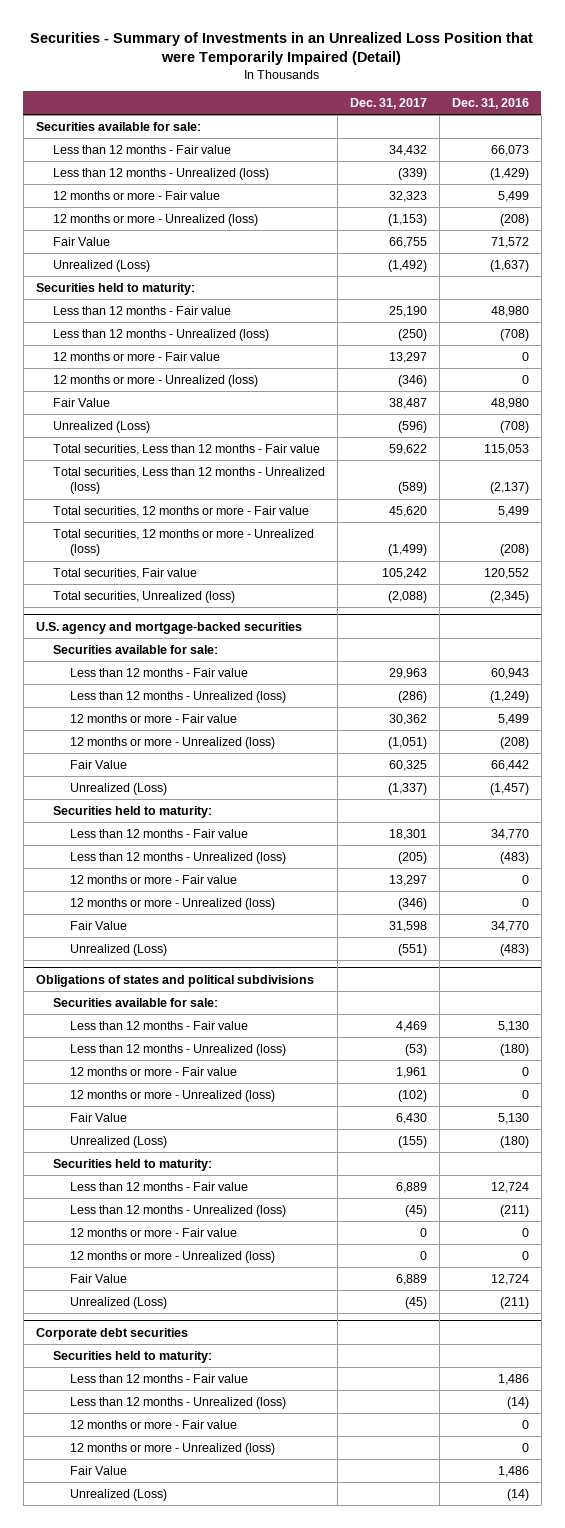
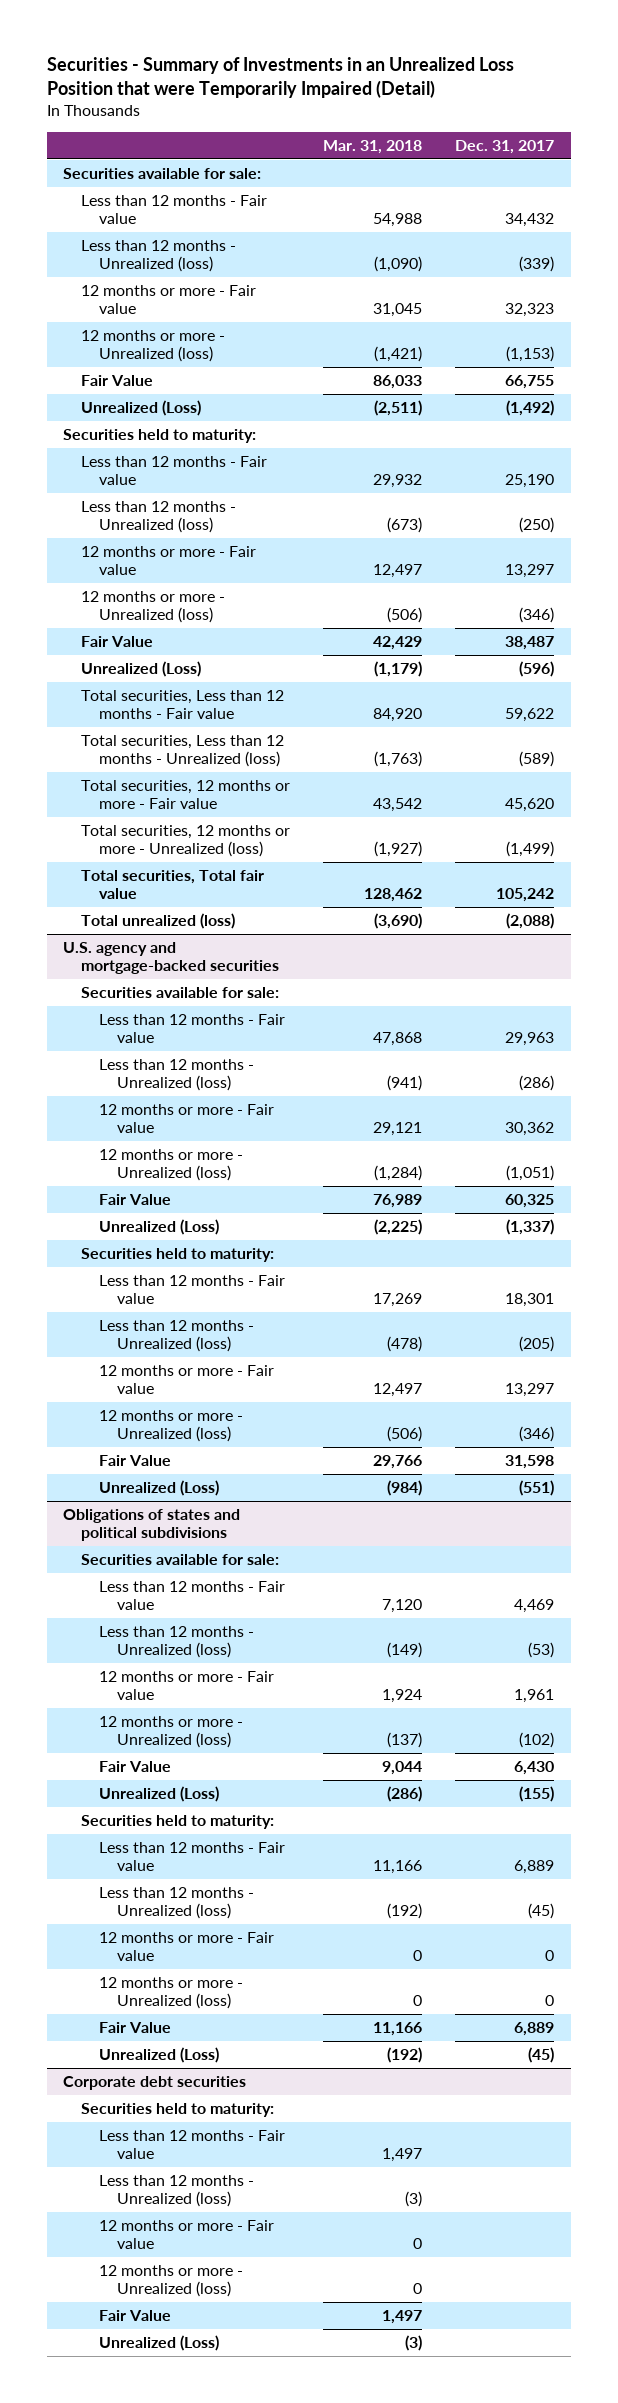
- | Dec. 31, 2017 | Dec. 31, 2016
+ | Mar. 31, 2018 | Dec. 31, 2017
- Total securities, Fair value | 105,242 | 120,552
- Total securities, Unrealized (loss) | (2,088) | (2,345)
+ Total securities, Total fair value | 128,462 | 105,242
+ Total unrealized (loss) | (3,690) | (2,088)

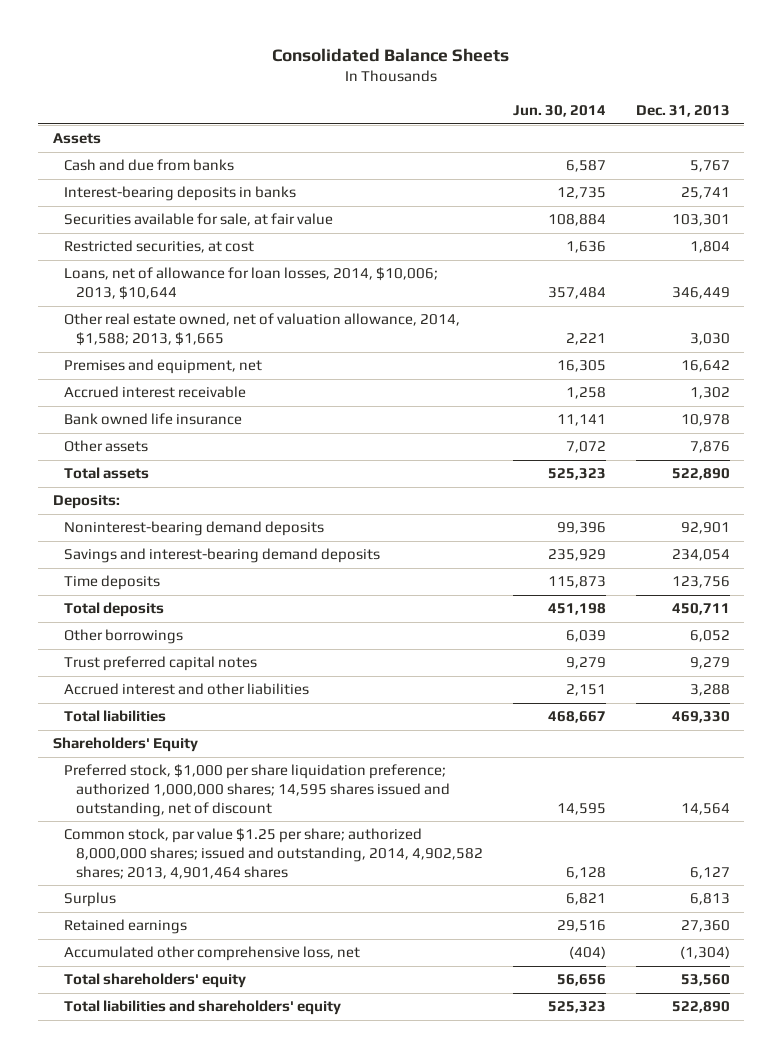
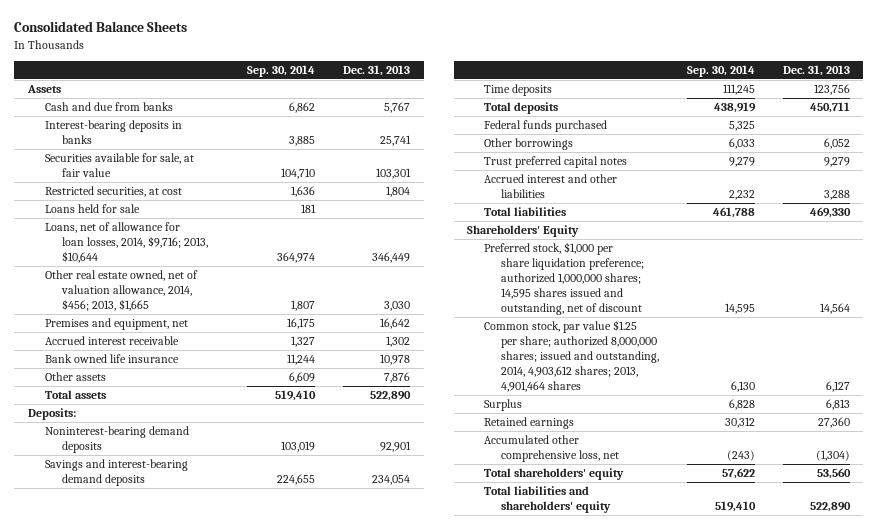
- | Jun. 30, 2014 | Dec. 31, 2013
+ | Sep. 30, 2014 | Dec. 31, 2013
- Loans, net of allowance for loan losses, 2014, $10,006; 2013, $10,644 | 357,484 | 346,449
- Other real estate owned, net of valuation allowance, 2014, $1,588; 2013, $1,665 | 2,221 | 3,030
+ Loans held for sale | 181 |
+ Loans, net of allowance for loan losses, 2014, $9,716; 2013, $10,644 | 364,974 | 346,449
+ Other real estate owned, net of valuation allowance, 2014, $456; 2013, $1,665 | 1,807 | 3,030
+ Federal funds purchased | 5,325 |
- Common stock, par value $1.25 per share; authorized 8,000,000 shares; issued and outstanding, 2014, 4,902,582 shares; 2013, 4,901,464 shares | 6,128 | 6,127
+ Common stock, par value $1.25 per share; authorized 8,000,000 shares; issued and outstanding, 2014, 4,903,612 shares; 2013, 4,901,464 shares | 6,130 | 6,127

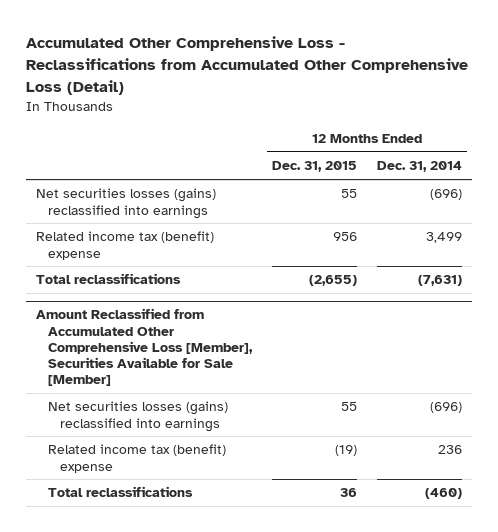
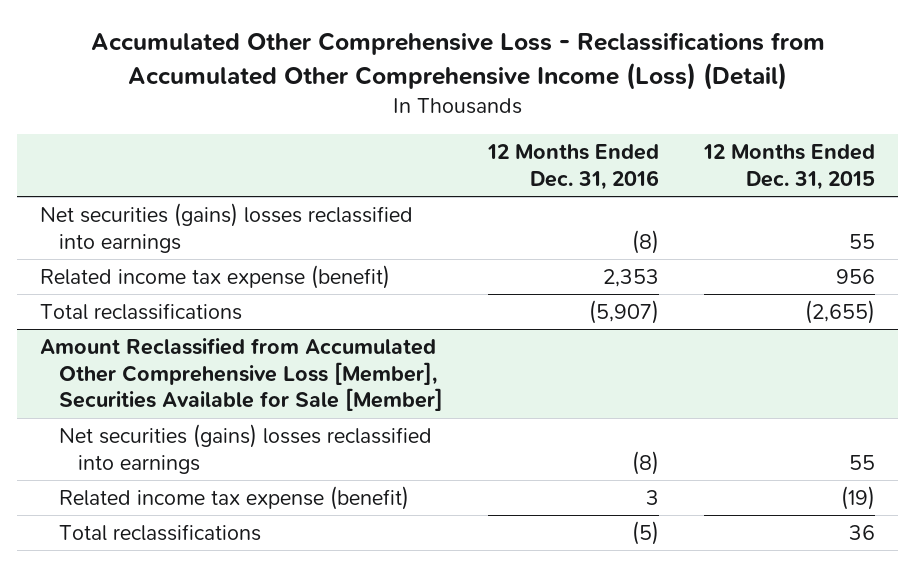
- Accumulated Other Comprehensive Loss - Reclassifications from Accumulated Other Comprehensive Loss (Detail)
+ Accumulated Other Comprehensive Loss - Reclassifications from Accumulated Other Comprehensive Income (Loss) (Detail)
- | 12 Months Ended Dec. 31, 2015 | 12 Months Ended Dec. 31, 2014
+ | 12 Months Ended Dec. 31, 2016 | 12 Months Ended Dec. 31, 2015
- Net securities losses (gains) reclassified into earnings | 55 | (696)
- Related income tax (benefit) expense | 956 | 3,499
+ Net securities (gains) losses reclassified into earnings | (8) | 55
+ Related income tax expense (benefit) | 2,353 | 956
@ Amount Reclassified from Accumulated Other Comprehensive Loss [Member], Securities Available for Sale [Member]
- Net securities losses (gains) reclassified into earnings | 55 | (696)
- Related income tax (benefit) expense | (19) | 236
+ Net securities (gains) losses reclassified into earnings | (8) | 55
+ Related income tax expense (benefit) | 3 | (19)

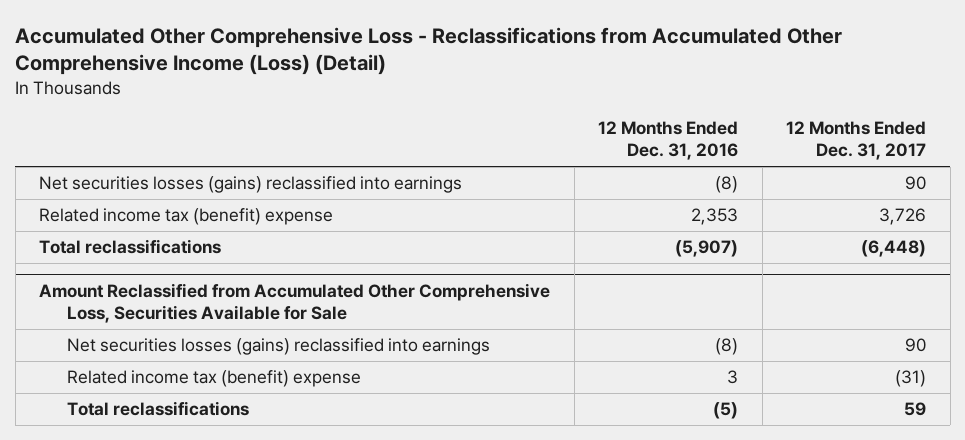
- | 12 Months Ended Dec. 31, 2016 | 12 Months Ended Dec. 31, 2015
+ | 12 Months Ended Dec. 31, 2016 | 12 Months Ended Dec. 31, 2017
- Net securities (gains) losses reclassified into earnings | (8) | 55
- Related income tax expense (benefit) | 2,353 | 956
+ Net securities losses (gains) reclassified into earnings | (8) | 90
+ Related income tax (benefit) expense | 2,353 | 3,726
- Amount Reclassified from Accumulated Other Comprehensive Loss [Member], Securities Available for Sale [Member]
- Net securities (gains) losses reclassified into earnings | (8) | 55
- Related income tax expense (benefit) | 3 | (19)
+ Amount Reclassified from Accumulated Other Comprehensive Loss, Securities Available for Sale
+ Net securities losses (gains) reclassified into earnings | (8) | 90
+ Related income tax (benefit) expense | 3 | (31)

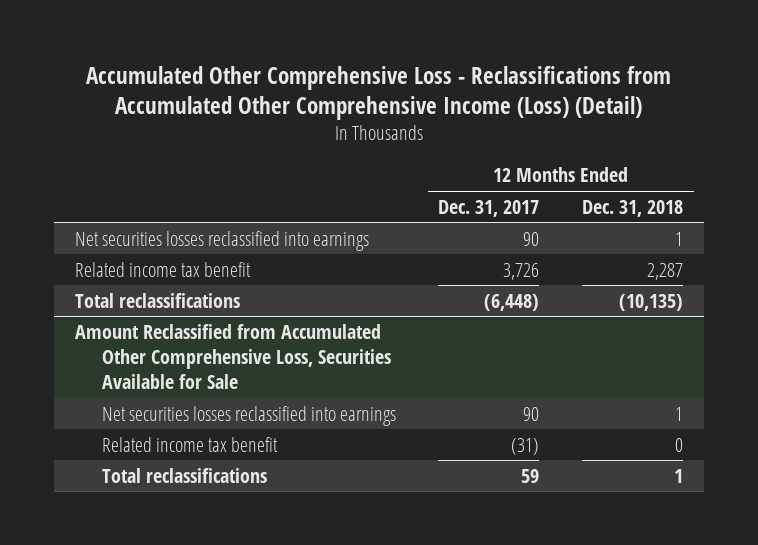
- | 12 Months Ended Dec. 31, 2016 | 12 Months Ended Dec. 31, 2017
+ | 12 Months Ended Dec. 31, 2017 | 12 Months Ended Dec. 31, 2018
- Net securities losses (gains) reclassified into earnings | (8) | 90
- Related income tax (benefit) expense | 2,353 | 3,726
+ Net securities losses reclassified into earnings | 90 | 1
+ Related income tax benefit | 3,726 | 2,287
@ Amount Reclassified from Accumulated Other Comprehensive Loss, Securities Available for Sale
- Net securities losses (gains) reclassified into earnings | (8) | 90
- Related income tax (benefit) expense | 3 | (31)
+ Net securities losses reclassified into earnings | 90 | 1
+ Related income tax benefit | (31) | 0

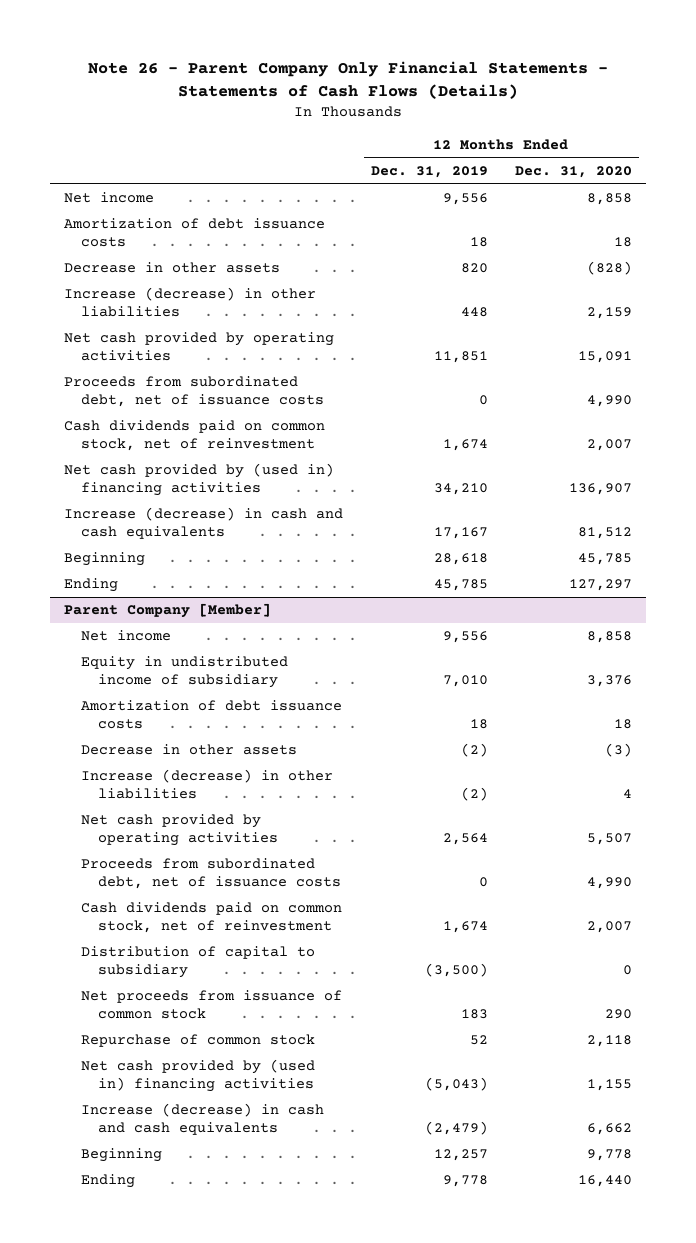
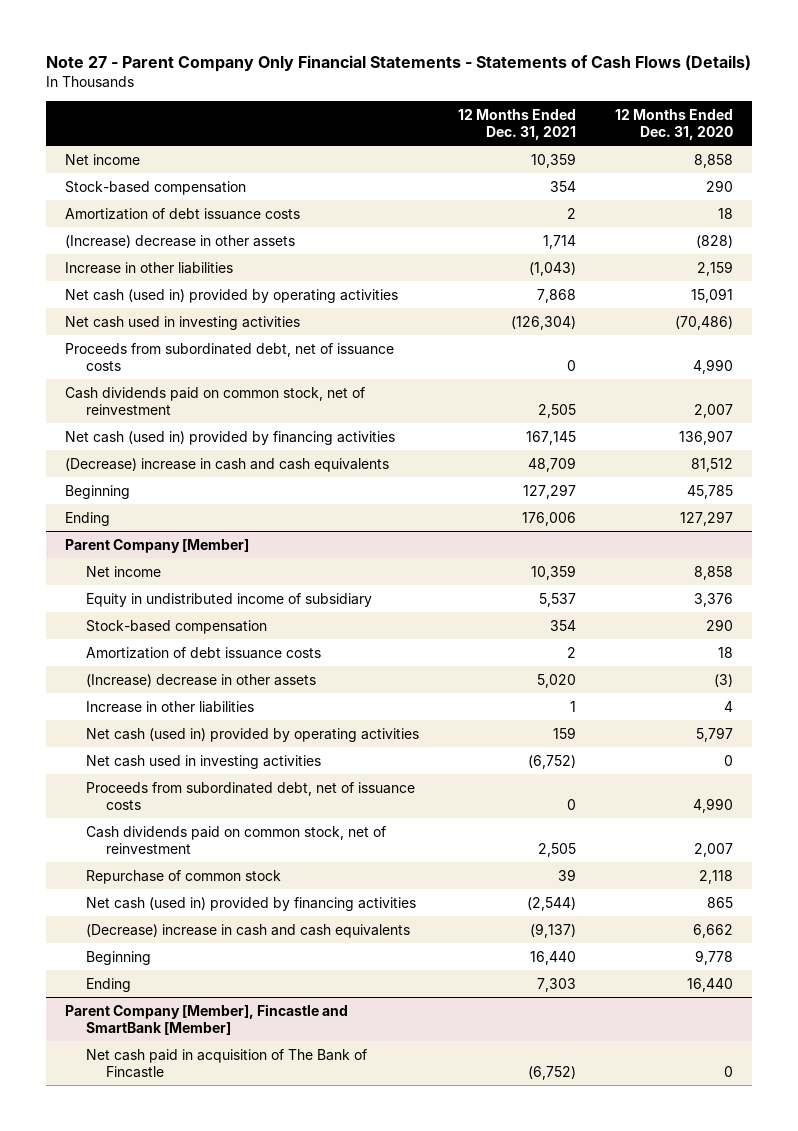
- Note 26 - Parent Company Only Financial Statements - Statements of Cash Flows (Details)
+ Note 27 - Parent Company Only Financial Statements - Statements of Cash Flows (Details)
- | 12 Months Ended Dec. 31, 2019 | 12 Months Ended Dec. 31, 2020
+ | 12 Months Ended Dec. 31, 2021 | 12 Months Ended Dec. 31, 2020
+ Stock-based compensation | 354 | 290
- Decrease in other assets | 820 | (828)
- Increase (decrease) in other liabilities | 448 | 2,159
- Net cash provided by operating activities | 11,851 | 15,091
+ (Increase) decrease in other assets | 1,714 | (828)
+ Increase in other liabilities | (1,043) | 2,159
+ Net cash (used in) provided by operating activities | 7,868 | 15,091
+ Net cash used in investing activities | (126,304) | (70,486)
- Net cash provided by (used in) financing activities | 34,210 | 136,907
- Increase (decrease) in cash and cash equivalents | 17,167 | 81,512
+ Net cash (used in) provided by financing activities | 167,145 | 136,907
+ (Decrease) increase in cash and cash equivalents | 48,709 | 81,512
@ Parent Company [Member]
+ Stock-based compensation | 354 | 290
- Decrease in other assets | (2) | (3)
- Increase (decrease) in other liabilities | (2) | 4
- Net cash provided by operating activities | 2,564 | 5,507
+ (Increase) decrease in other assets | 5,020 | (3)
+ Increase in other liabilities | 1 | 4
+ Net cash (used in) provided by operating activities | 159 | 5,797
+ Net cash used in investing activities | (6,752) | 0
- Distribution of capital to subsidiary | (3,500) | 0
- Net proceeds from issuance of common stock | 183 | 290
- Net cash provided by (used in) financing activities | (5,043) | 1,155
- Increase (decrease) in cash and cash equivalents | (2,479) | 6,662
+ Net cash (used in) provided by financing activities | (2,544) | 865
+ (Decrease) increase in cash and cash equivalents | (9,137) | 6,662
+ Parent Company [Member], Fincastle and SmartBank [Member]
+ Net cash paid in acquisition of The Bank of Fincastle | (6,752) | 0

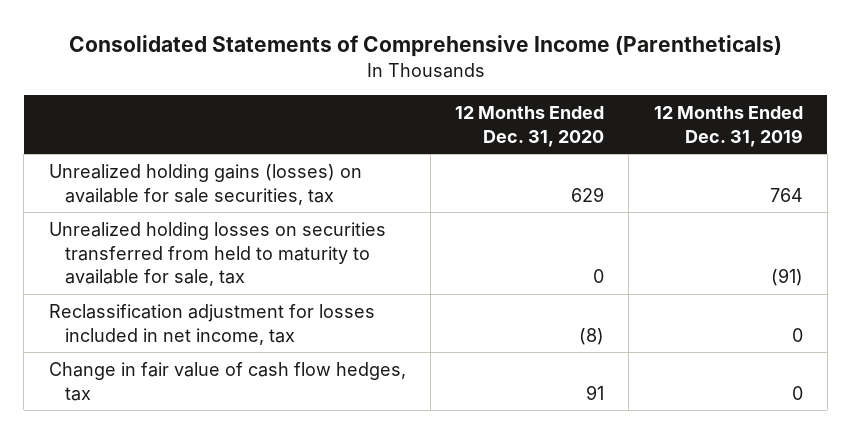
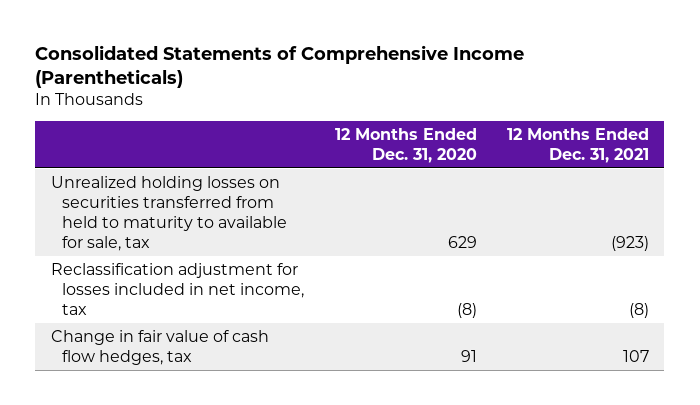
- | 12 Months Ended Dec. 31, 2020 | 12 Months Ended Dec. 31, 2019
+ | 12 Months Ended Dec. 31, 2020 | 12 Months Ended Dec. 31, 2021
- Unrealized holding gains (losses) on available for sale securities, tax | 629 | 764
- Unrealized holding losses on securities transferred from held to maturity to available for sale, tax | 0 | (91)
+ Unrealized holding losses on securities transferred from held to maturity to available for sale, tax | 629 | (923)

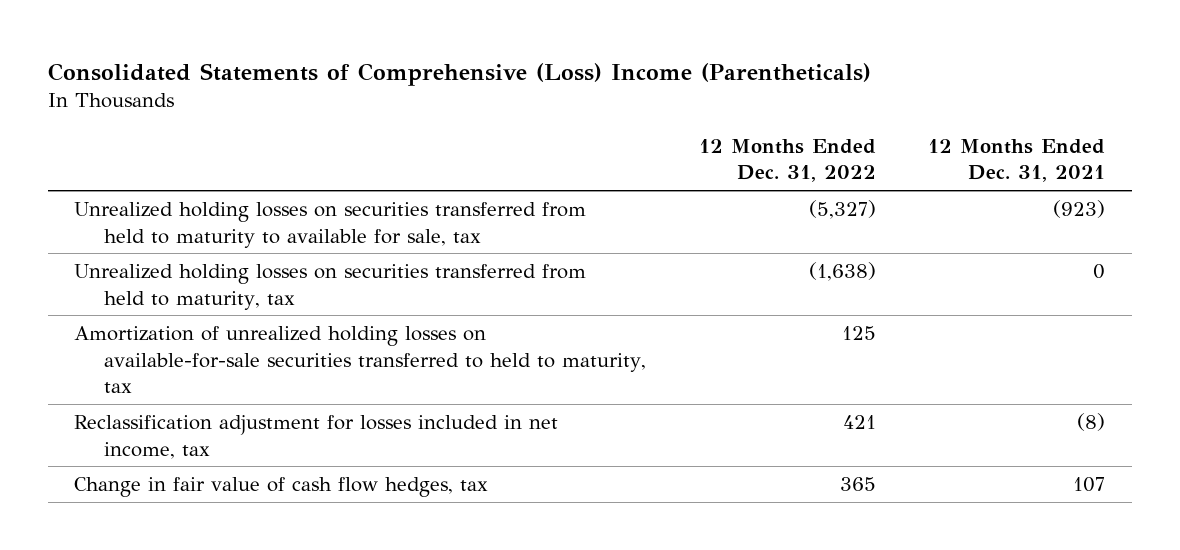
- Consolidated Statements of Comprehensive Income (Parentheticals)
+ Consolidated Statements of Comprehensive (Loss) Income (Parentheticals)
- | 12 Months Ended Dec. 31, 2020 | 12 Months Ended Dec. 31, 2021
+ | 12 Months Ended Dec. 31, 2022 | 12 Months Ended Dec. 31, 2021
+ Unrealized holding losses on securities transferred from held to maturity, tax | (1,638) | 0
+ Amortization of unrealized holding losses on available-for-sale securities transferred to held to maturity, tax | 125 |

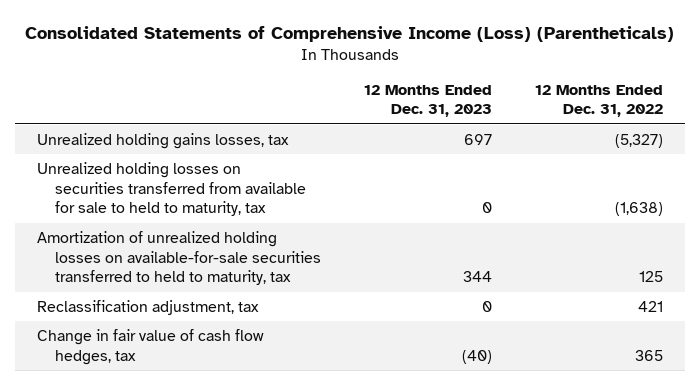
- Consolidated Statements of Comprehensive (Loss) Income (Parentheticals)
+ Consolidated Statements of Comprehensive Income (Loss) (Parentheticals)
- | 12 Months Ended Dec. 31, 2022 | 12 Months Ended Dec. 31, 2021
+ | 12 Months Ended Dec. 31, 2023 | 12 Months Ended Dec. 31, 2022
- Unrealized holding losses on securities transferred from held to maturity to available for sale, tax | (5,327) | (923)
- Unrealized holding losses on securities transferred from held to maturity, tax | (1,638) | 0
+ Unrealized holding gains losses, tax | 697 | (5,327)
+ Unrealized holding losses on securities transferred from available for sale to held to maturity, tax | 0 | (1,638)
- Reclassification adjustment for losses included in net income, tax | 421 | (8)
+ Reclassification adjustment, tax | 0 | 421

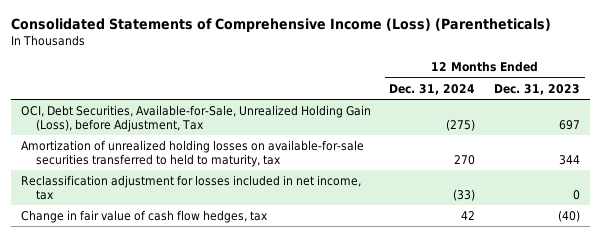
- | 12 Months Ended Dec. 31, 2023 | 12 Months Ended Dec. 31, 2022
+ | 12 Months Ended Dec. 31, 2024 | 12 Months Ended Dec. 31, 2023
- Unrealized holding gains losses, tax | 697 | (5,327)
- Unrealized holding losses on securities transferred from available for sale to held to maturity, tax | 0 | (1,638)
+ OCI, Debt Securities, Available-for-Sale, Unrealized Holding Gain (Loss), before Adjustment, Tax | (275) | 697
- Reclassification adjustment, tax | 0 | 421
+ Reclassification adjustment for losses included in net income, tax | (33) | 0

